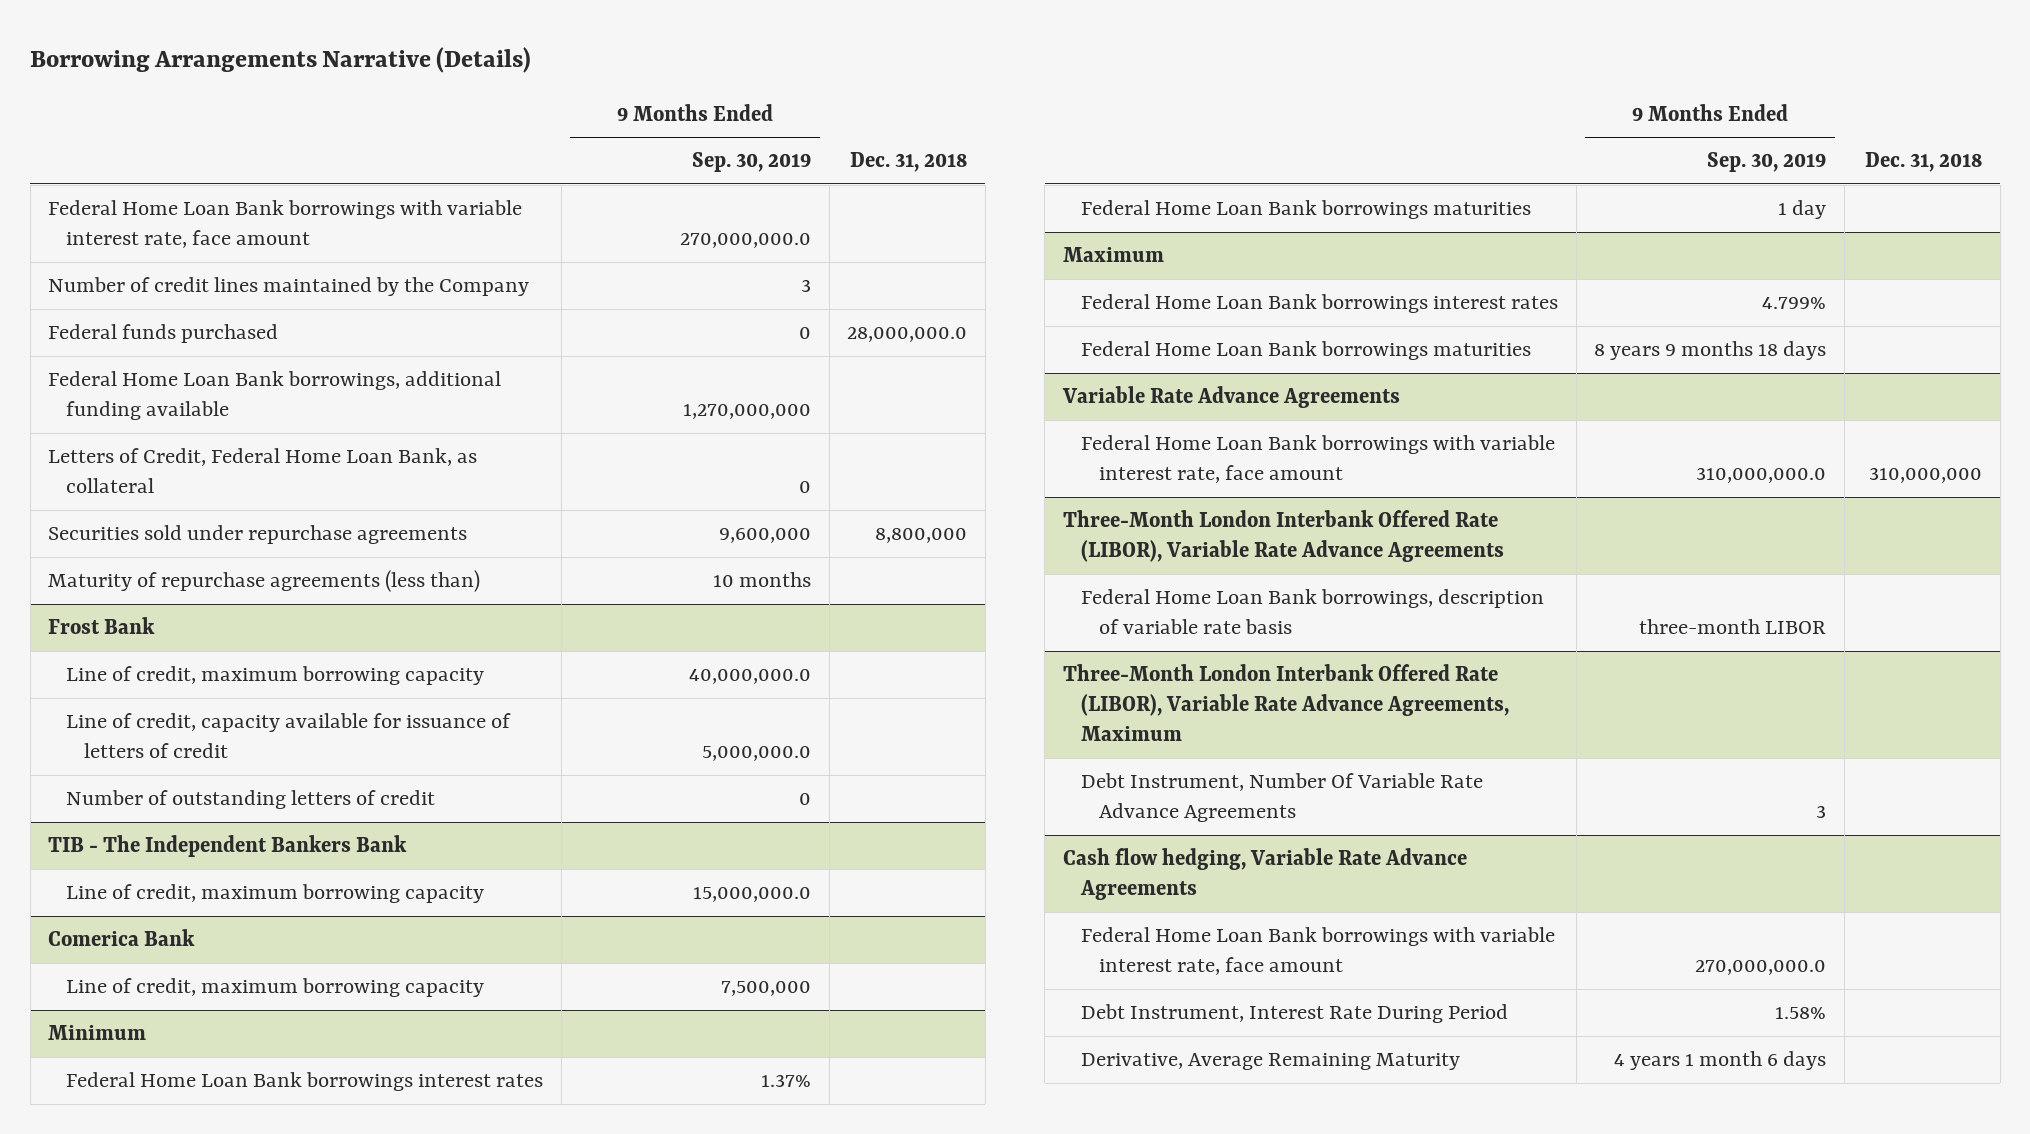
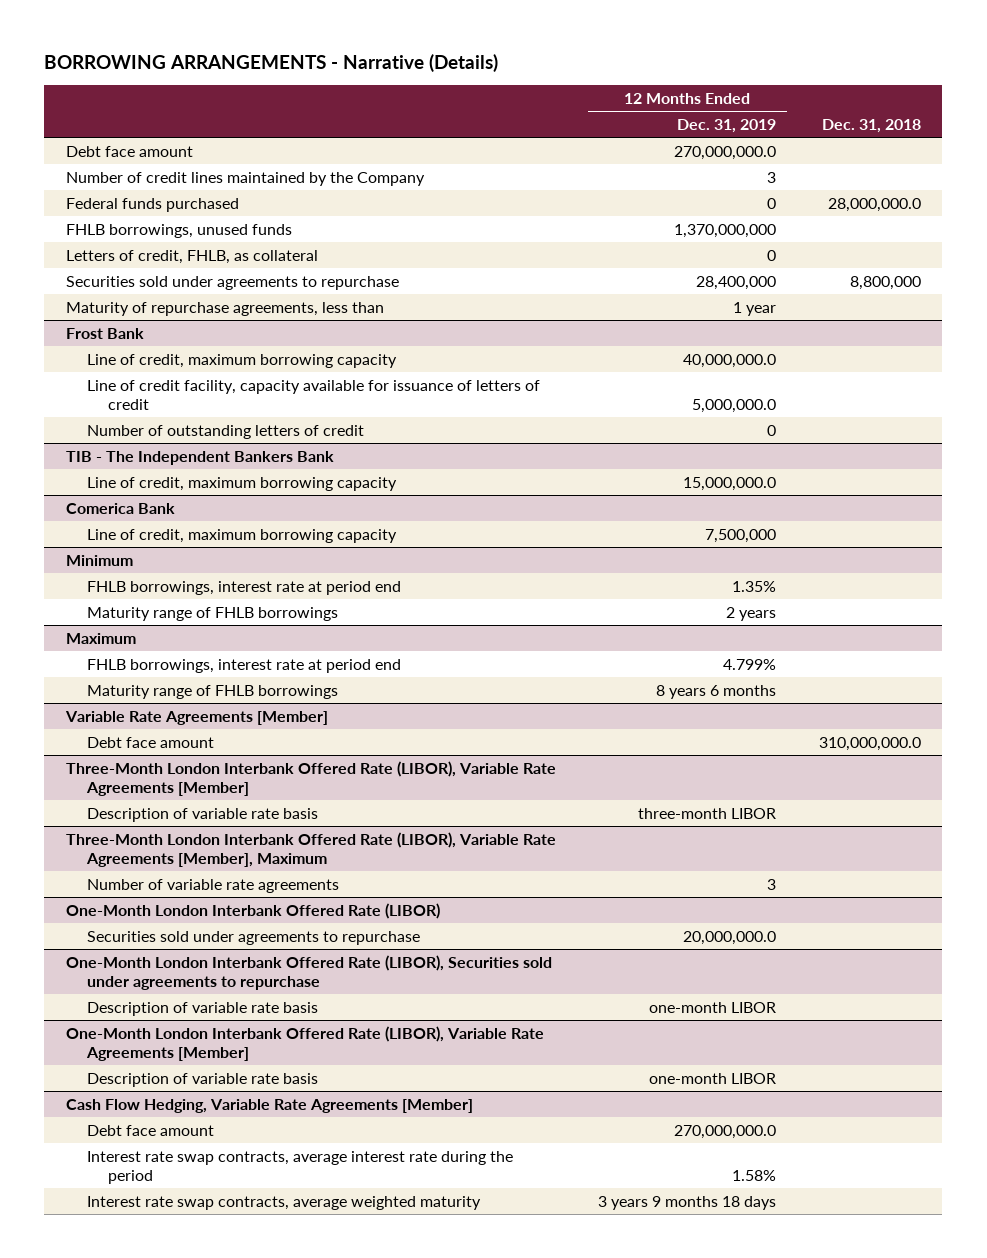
- Borrowing Arrangements Narrative (Details)
+ BORROWING ARRANGEMENTS - Narrative (Details)
- | 9 Months Ended Sep. 30, 2019 | Dec. 31, 2018
+ | 12 Months Ended Dec. 31, 2019 | Dec. 31, 2018
- Federal Home Loan Bank borrowings with variable interest rate, face amount | 270,000,000.0 |
+ Debt face amount | 270,000,000.0 |
- Federal Home Loan Bank borrowings, additional funding available | 1,270,000,000 |
- Letters of Credit, Federal Home Loan Bank, as collateral | 0 |
- Securities sold under repurchase agreements | 9,600,000 | 8,800,000
- Maturity of repurchase agreements (less than) | 10 months |
+ FHLB borrowings, unused funds | 1,370,000,000 |
+ Letters of credit, FHLB, as collateral | 0 |
+ Securities sold under agreements to repurchase | 28,400,000 | 8,800,000
+ Maturity of repurchase agreements, less than | 1 year |
@ Frost Bank
- Line of credit, capacity available for issuance of letters of credit | 5,000,000.0 |
+ Line of credit facility, capacity available for issuance of letters of credit | 5,000,000.0 |
@ Minimum
- Federal Home Loan Bank borrowings interest rates | 1.37% |
- Federal Home Loan Bank borrowings maturities | 1 day |
+ FHLB borrowings, interest rate at period end | 1.35% |
+ Maturity range of FHLB borrowings | 2 years |
@ Maximum
- Federal Home Loan Bank borrowings interest rates | 4.799% |
- Federal Home Loan Bank borrowings maturities | 8 years 9 months 18 days |
- Variable Rate Advance Agreements
- Federal Home Loan Bank borrowings with variable interest rate, face amount | 310,000,000.0 | 310,000,000
- Three-Month London Interbank Offered Rate (LIBOR), Variable Rate Advance Agreements
- Federal Home Loan Bank borrowings, description of variable rate basis | three-month LIBOR |
- Three-Month London Interbank Offered Rate (LIBOR), Variable Rate Advance Agreements, Maximum
- Debt Instrument, Number Of Variable Rate Advance Agreements | 3 |
- Cash flow hedging, Variable Rate Advance Agreements
- Federal Home Loan Bank borrowings with variable interest rate, face amount | 270,000,000.0 |
- Debt Instrument, Interest Rate During Period | 1.58% |
- Derivative, Average Remaining Maturity | 4 years 1 month 6 days |
@ Maximum
+ FHLB borrowings, interest rate at period end | 4.799% |
+ Maturity range of FHLB borrowings | 8 years 6 months |
+ Variable Rate Agreements [Member]
+ Debt face amount | | 310,000,000.0
+ Three-Month London Interbank Offered Rate (LIBOR), Variable Rate Agreements [Member]
+ Description of variable rate basis | three-month LIBOR |
+ Three-Month London Interbank Offered Rate (LIBOR), Variable Rate Agreements [Member], Maximum
+ Number of variable rate agreements | 3 |
+ One-Month London Interbank Offered Rate (LIBOR)
+ Securities sold under agreements to repurchase | 20,000,000.0 |
+ One-Month London Interbank Offered Rate (LIBOR), Securities sold under agreements to repurchase
+ Description of variable rate basis | one-month LIBOR |
+ One-Month London Interbank Offered Rate (LIBOR), Variable Rate Agreements [Member]
+ Description of variable rate basis | one-month LIBOR |
+ Cash Flow Hedging, Variable Rate Agreements [Member]
+ Debt face amount | 270,000,000.0 |
+ Interest rate swap contracts, average interest rate during the period | 1.58% |
+ Interest rate swap contracts, average weighted maturity | 3 years 9 months 18 days |

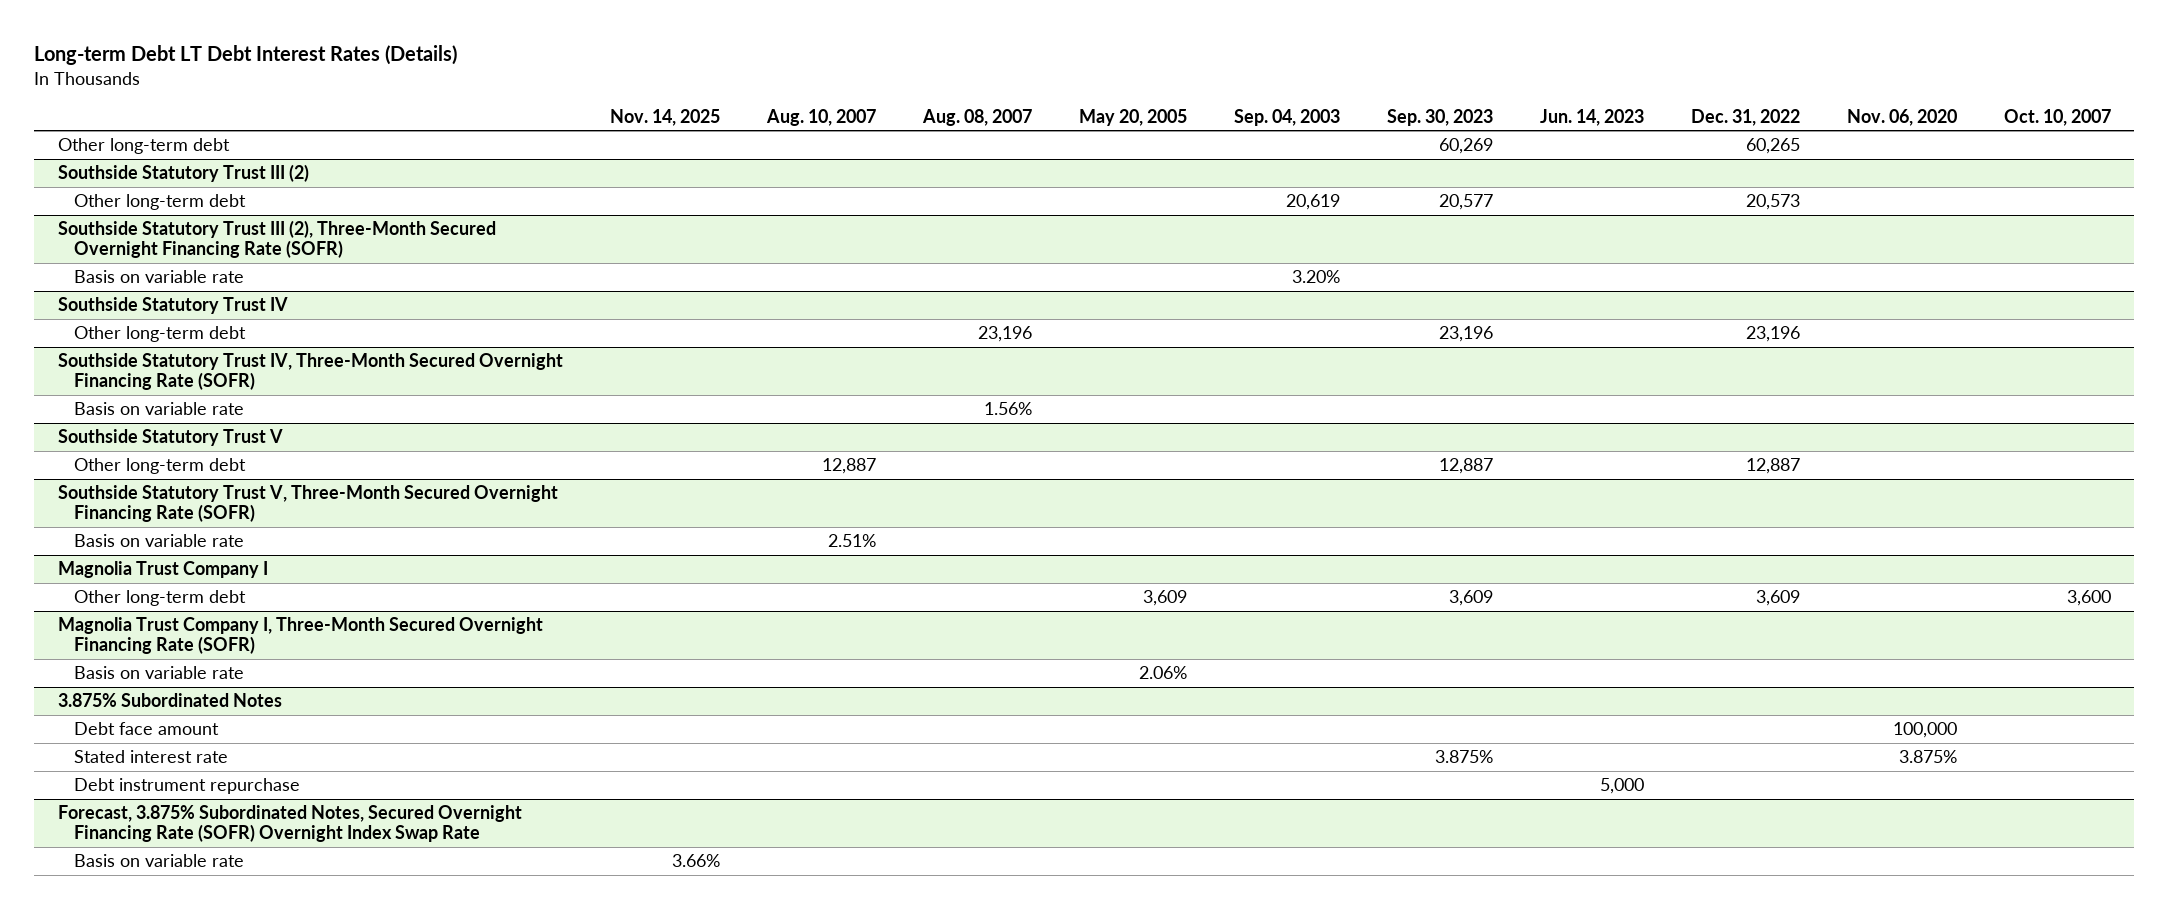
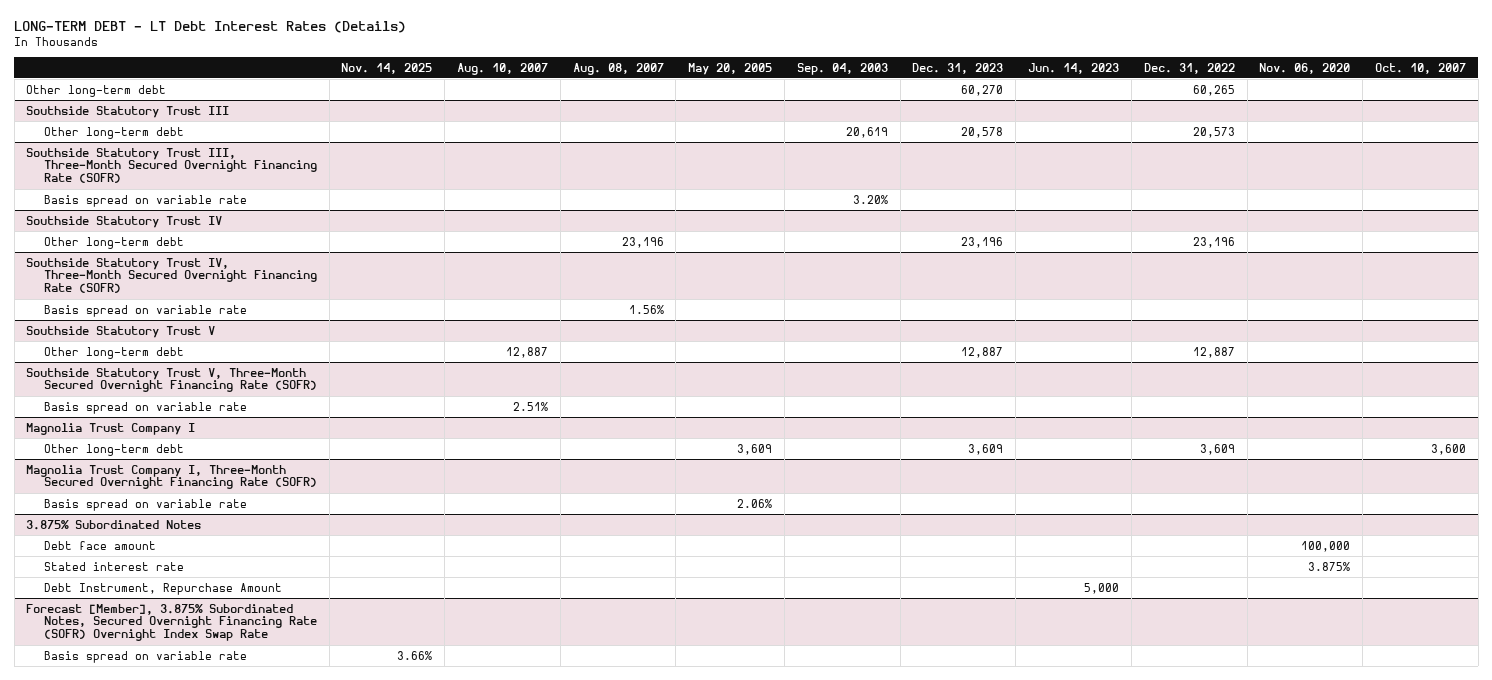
- Long-term Debt LT Debt Interest Rates (Details)
+ LONG-TERM DEBT - LT Debt Interest Rates (Details)
- | Nov. 14, 2025 | Aug. 10, 2007 | Aug. 08, 2007 | May 20, 2005 | Sep. 04, 2003 | Sep. 30, 2023 | Jun. 14, 2023 | Dec. 31, 2022 | Nov. 06, 2020 | Oct. 10, 2007
+ | Nov. 14, 2025 | Aug. 10, 2007 | Aug. 08, 2007 | May 20, 2005 | Sep. 04, 2003 | Dec. 31, 2023 | Jun. 14, 2023 | Dec. 31, 2022 | Nov. 06, 2020 | Oct. 10, 2007
- Southside Statutory Trust III (2)
+ Southside Statutory Trust III
- Southside Statutory Trust III (2), Three-Month Secured Overnight Financing Rate (SOFR)
- Basis on variable rate | | | | | 3.20% | | | | |
+ Southside Statutory Trust III, Three-Month Secured Overnight Financing Rate (SOFR)
+ Basis spread on variable rate | | | | | 3.20% | | | | |
@ Southside Statutory Trust IV, Three-Month Secured Overnight Financing Rate (SOFR)
- Basis on variable rate | | | 1.56% | | | | | | |
+ Basis spread on variable rate | | | 1.56% | | | | | | |
@ Southside Statutory Trust V, Three-Month Secured Overnight Financing Rate (SOFR)
- Basis on variable rate | | 2.51% | | | | | | | |
+ Basis spread on variable rate | | 2.51% | | | | | | | |
@ Magnolia Trust Company I, Three-Month Secured Overnight Financing Rate (SOFR)
- Basis on variable rate | | | | 2.06% | | | | | |
+ Basis spread on variable rate | | | | 2.06% | | | | | |
@ 3.875% Subordinated Notes
- Debt instrument repurchase | | | | | | | 5,000 | | |
- Forecast, 3.875% Subordinated Notes, Secured Overnight Financing Rate (SOFR) Overnight Index Swap Rate
- Basis on variable rate | 3.66% | | | | | | | | |
@ 3.875% Subordinated Notes
+ Debt Instrument, Repurchase Amount | | | | | | | 5,000 | | |
+ Forecast [Member], 3.875% Subordinated Notes, Secured Overnight Financing Rate (SOFR) Overnight Index Swap Rate
+ Basis spread on variable rate | 3.66% | | | | | | | | |

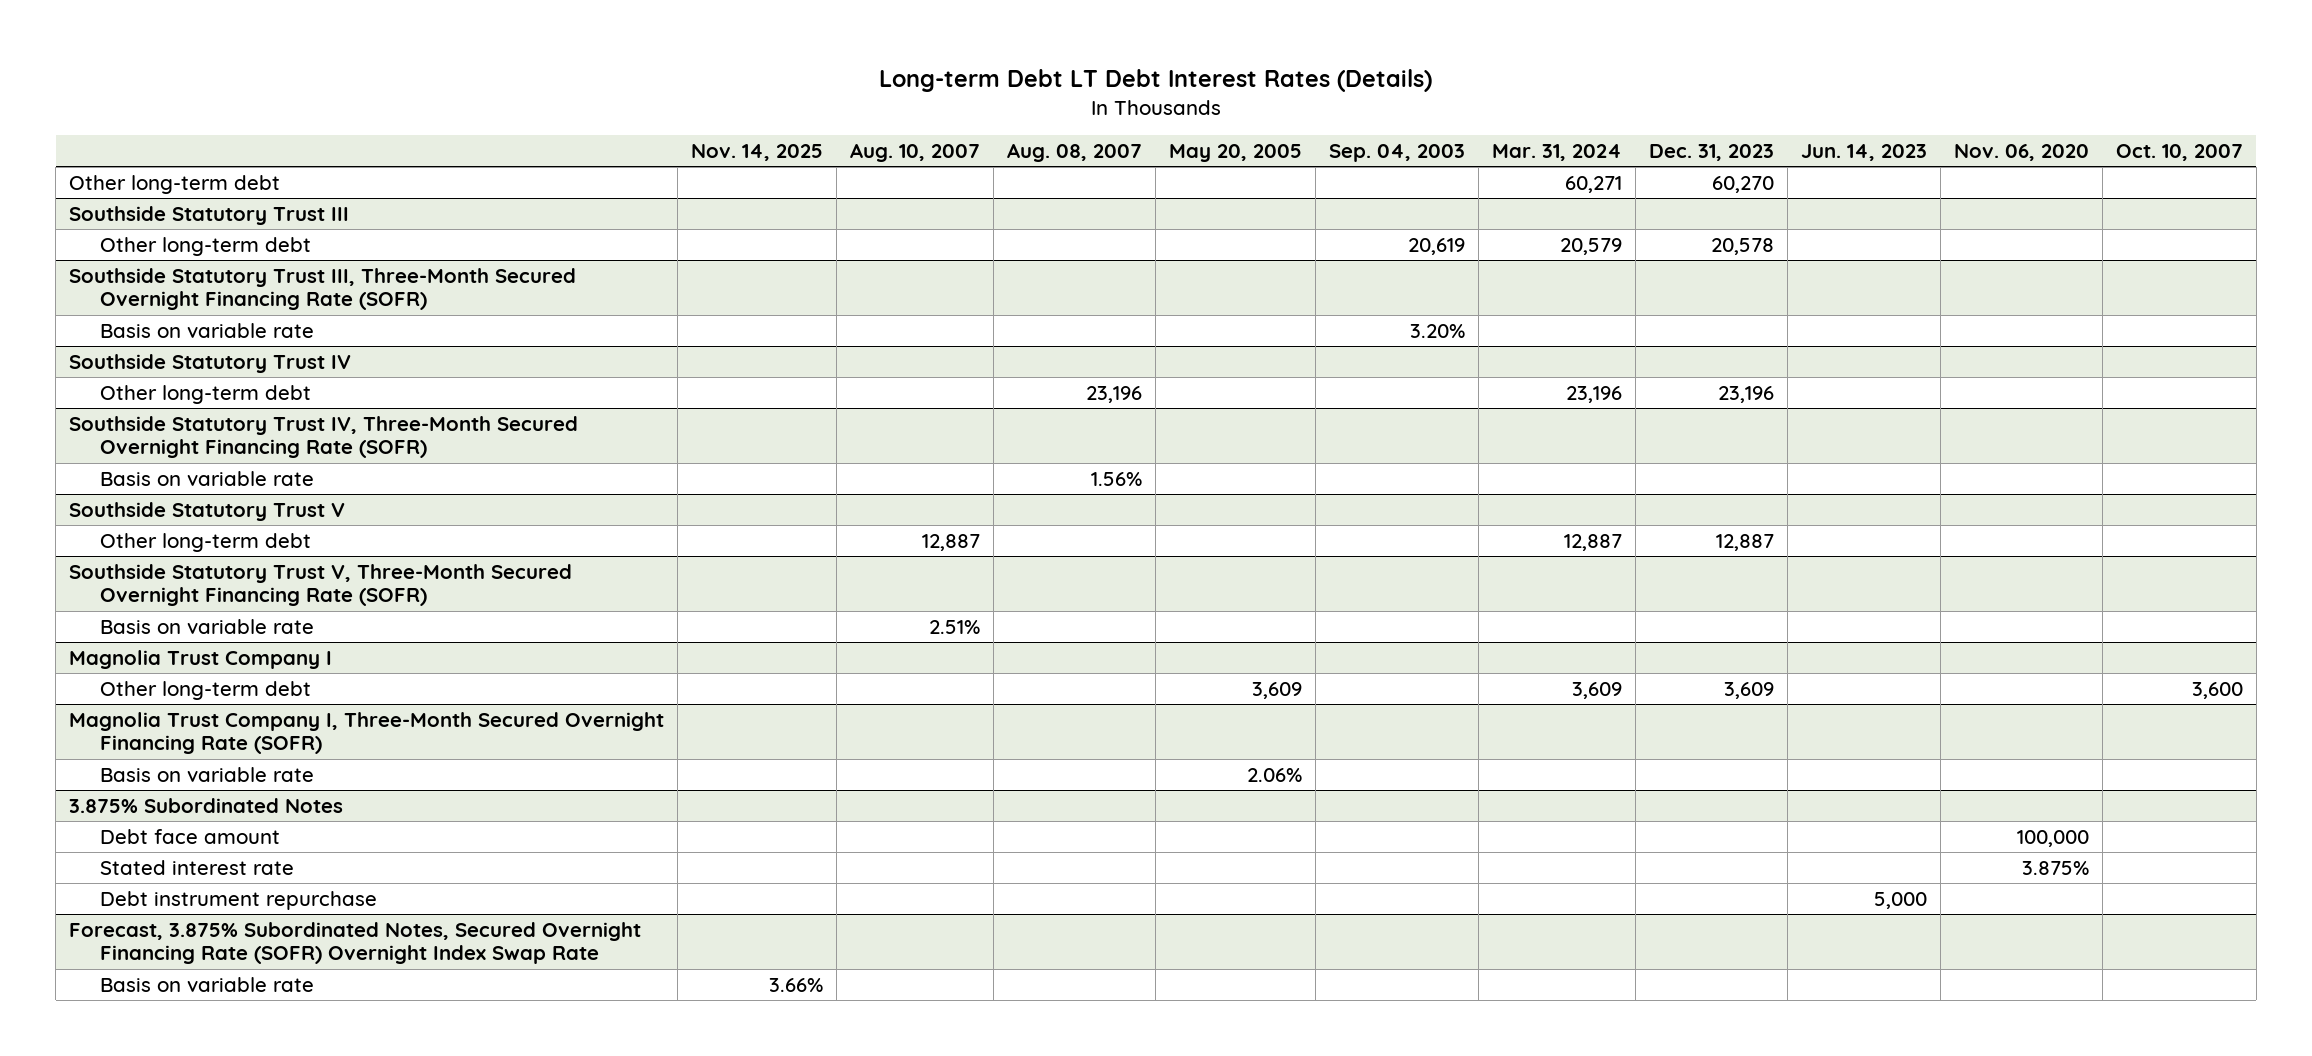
- LONG-TERM DEBT - LT Debt Interest Rates (Details)
+ Long-term Debt LT Debt Interest Rates (Details)
- | Nov. 14, 2025 | Aug. 10, 2007 | Aug. 08, 2007 | May 20, 2005 | Sep. 04, 2003 | Dec. 31, 2023 | Jun. 14, 2023 | Dec. 31, 2022 | Nov. 06, 2020 | Oct. 10, 2007
+ | Nov. 14, 2025 | Aug. 10, 2007 | Aug. 08, 2007 | May 20, 2005 | Sep. 04, 2003 | Mar. 31, 2024 | Dec. 31, 2023 | Jun. 14, 2023 | Nov. 06, 2020 | Oct. 10, 2007
@ Southside Statutory Trust III, Three-Month Secured Overnight Financing Rate (SOFR)
- Basis spread on variable rate | | | | | 3.20% | | | | |
+ Basis on variable rate | | | | | 3.20% | | | | |
@ Southside Statutory Trust IV, Three-Month Secured Overnight Financing Rate (SOFR)
- Basis spread on variable rate | | | 1.56% | | | | | | |
+ Basis on variable rate | | | 1.56% | | | | | | |
@ Southside Statutory Trust V, Three-Month Secured Overnight Financing Rate (SOFR)
- Basis spread on variable rate | | 2.51% | | | | | | | |
+ Basis on variable rate | | 2.51% | | | | | | | |
@ Magnolia Trust Company I, Three-Month Secured Overnight Financing Rate (SOFR)
- Basis spread on variable rate | | | | 2.06% | | | | | |
+ Basis on variable rate | | | | 2.06% | | | | | |
@ 3.875% Subordinated Notes
- Debt Instrument, Repurchase Amount | | | | | | | 5,000 | | |
- Forecast [Member], 3.875% Subordinated Notes, Secured Overnight Financing Rate (SOFR) Overnight Index Swap Rate
- Basis spread on variable rate | 3.66% | | | | | | | | |
@ 3.875% Subordinated Notes
+ Debt instrument repurchase | | | | | | | | 5,000 | |
+ Forecast, 3.875% Subordinated Notes, Secured Overnight Financing Rate (SOFR) Overnight Index Swap Rate
+ Basis on variable rate | 3.66% | | | | | | | | |

